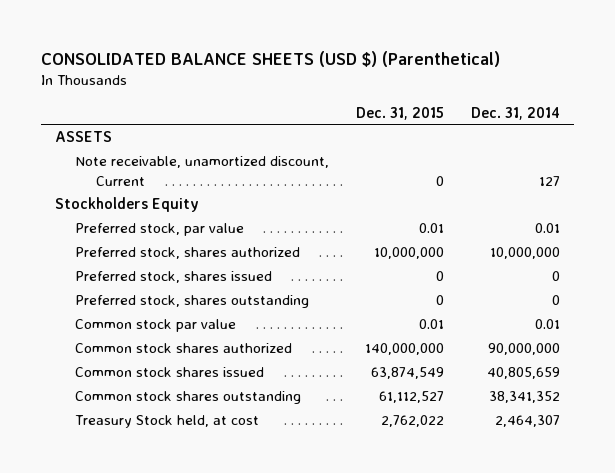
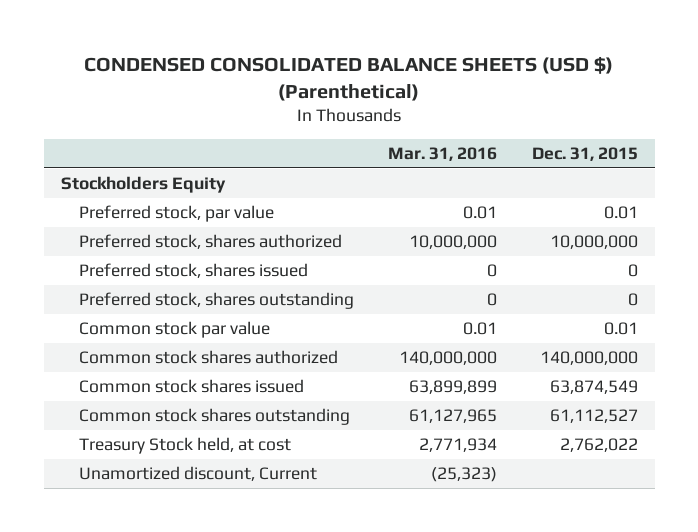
- CONSOLIDATED BALANCE SHEETS (USD $) (Parenthetical)
+ CONDENSED CONSOLIDATED BALANCE SHEETS (USD $) (Parenthetical)
- | Dec. 31, 2015 | Dec. 31, 2014
+ | Mar. 31, 2016 | Dec. 31, 2015
- ASSETS
- Note receivable, unamortized discount, Current | 0 | 127
+ Unamortized discount, Current | (25,323) |

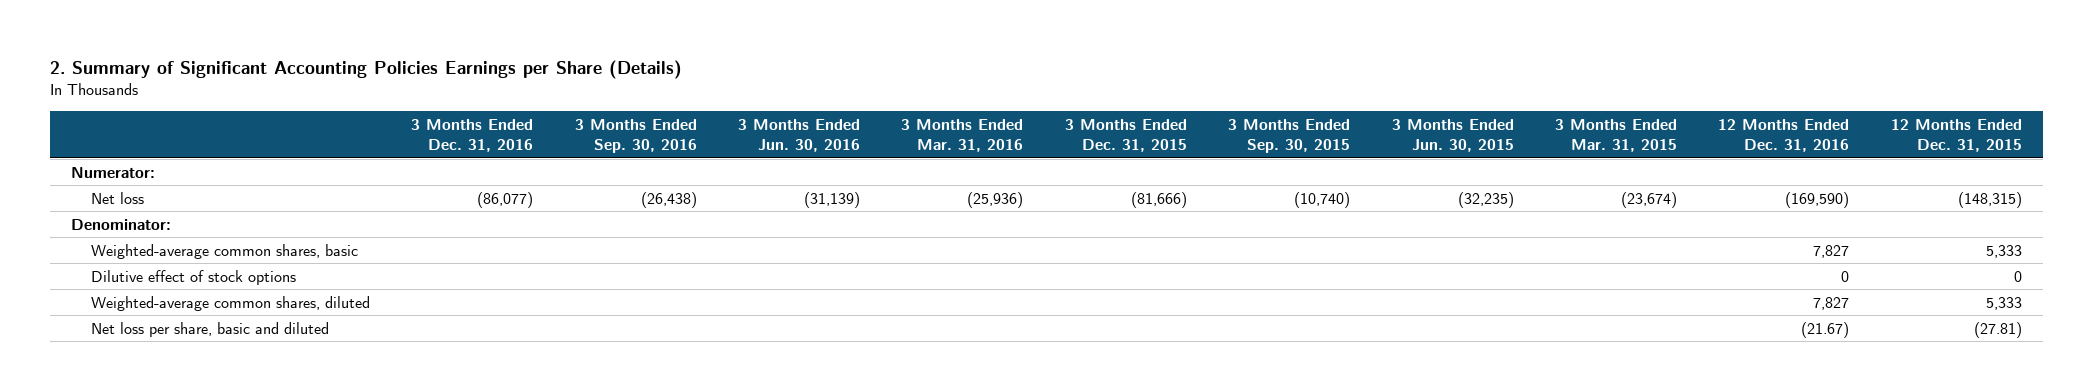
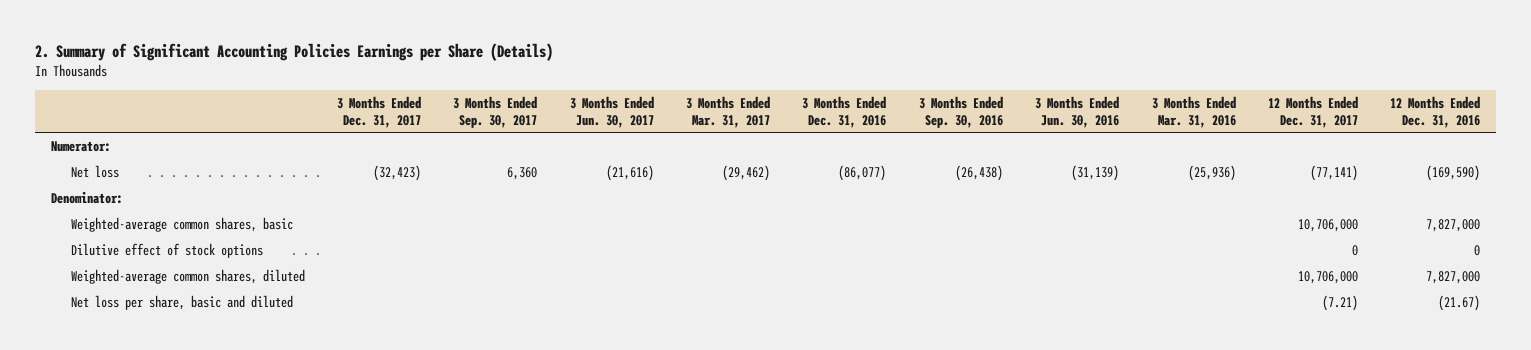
- | 3 Months Ended Dec. 31, 2016 | 3 Months Ended Sep. 30, 2016 | 3 Months Ended Jun. 30, 2016 | 3 Months Ended Mar. 31, 2016 | 3 Months Ended Dec. 31, 2015 | 3 Months Ended Sep. 30, 2015 | 3 Months Ended Jun. 30, 2015 | 3 Months Ended Mar. 31, 2015 | 12 Months Ended Dec. 31, 2016 | 12 Months Ended Dec. 31, 2015
+ | 3 Months Ended Dec. 31, 2017 | 3 Months Ended Sep. 30, 2017 | 3 Months Ended Jun. 30, 2017 | 3 Months Ended Mar. 31, 2017 | 3 Months Ended Dec. 31, 2016 | 3 Months Ended Sep. 30, 2016 | 3 Months Ended Jun. 30, 2016 | 3 Months Ended Mar. 31, 2016 | 12 Months Ended Dec. 31, 2017 | 12 Months Ended Dec. 31, 2016
- Weighted-average common shares, basic | | | | | | | | | 7,827 | 5,333
+ Weighted-average common shares, basic | | | | | | | | | 10,706,000 | 7,827,000
- Weighted-average common shares, diluted | | | | | | | | | 7,827 | 5,333
+ Weighted-average common shares, diluted | | | | | | | | | 10,706,000 | 7,827,000

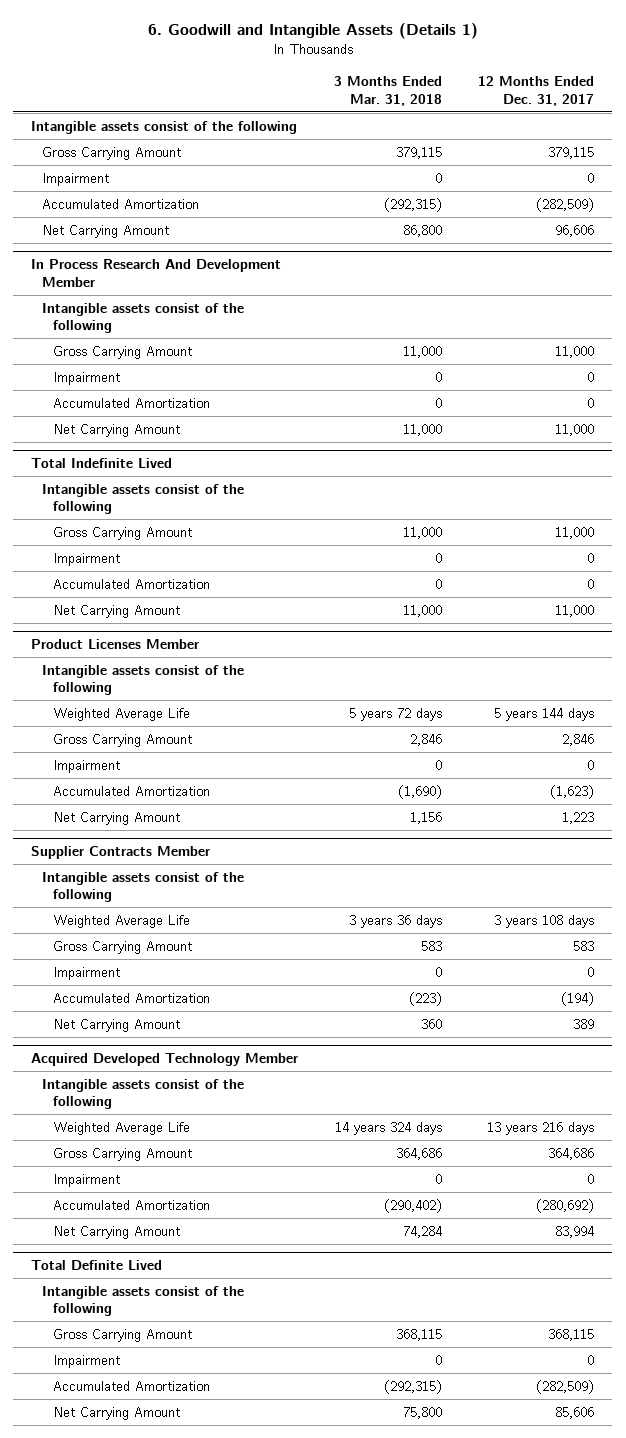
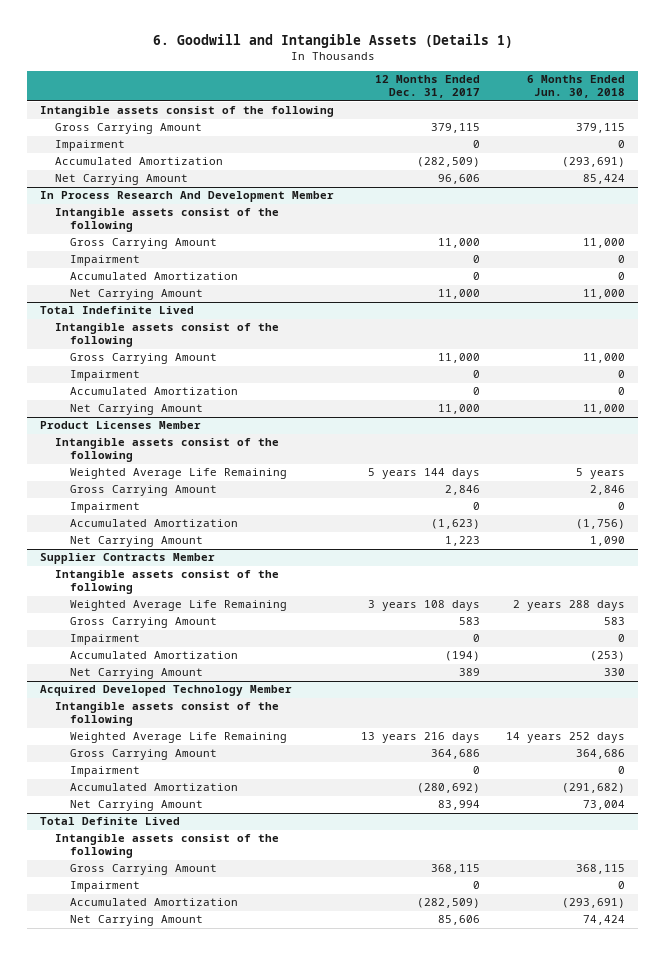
- | 3 Months Ended Mar. 31, 2018 | 12 Months Ended Dec. 31, 2017
+ | 12 Months Ended Dec. 31, 2017 | 6 Months Ended Jun. 30, 2018
@ Product Licenses Member
- Weighted Average Life | 5 years 72 days | 5 years 144 days
+ Weighted Average Life Remaining | 5 years 144 days | 5 years
@ Supplier Contracts Member
- Weighted Average Life | 3 years 36 days | 3 years 108 days
+ Weighted Average Life Remaining | 3 years 108 days | 2 years 288 days
@ Acquired Developed Technology Member
- Weighted Average Life | 14 years 324 days | 13 years 216 days
+ Weighted Average Life Remaining | 13 years 216 days | 14 years 252 days

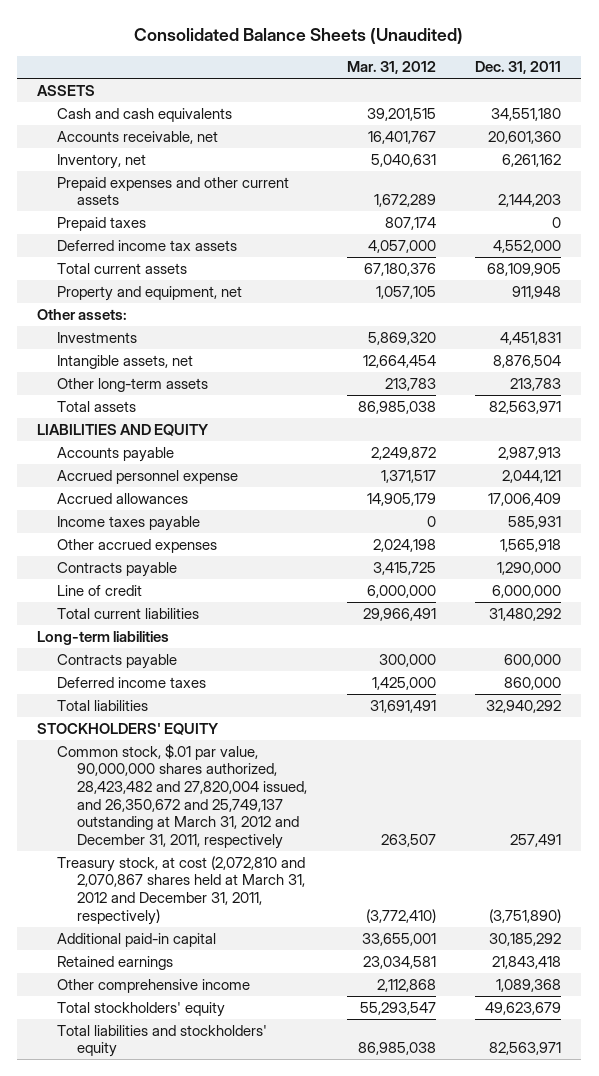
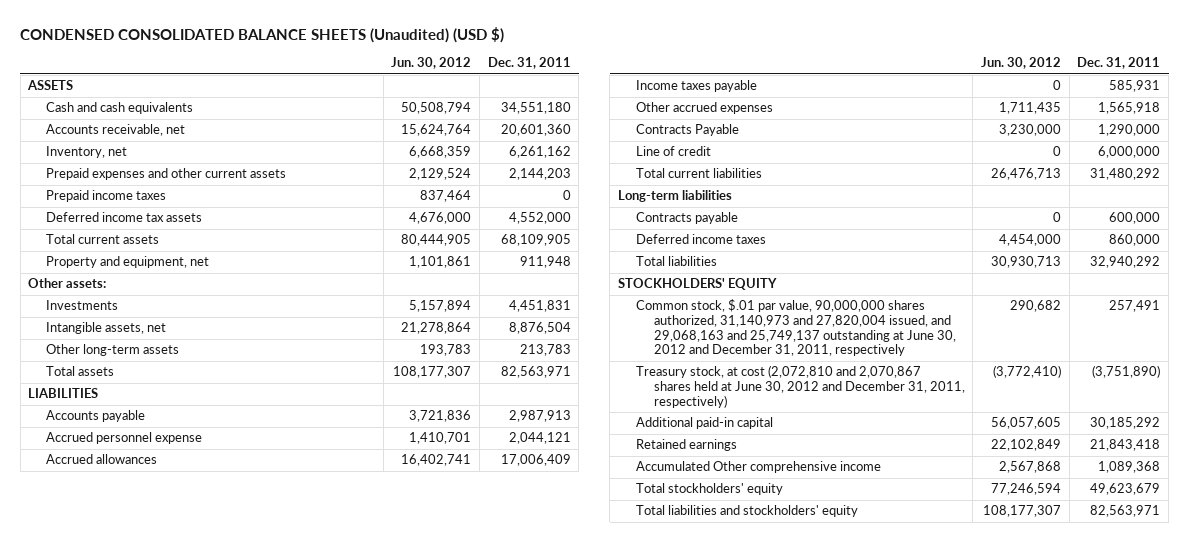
- Consolidated Balance Sheets (Unaudited)
+ CONDENSED CONSOLIDATED BALANCE SHEETS (Unaudited) (USD $)
- | Mar. 31, 2012 | Dec. 31, 2011
+ | Jun. 30, 2012 | Dec. 31, 2011
- Prepaid taxes | 807,174 | 0
+ Prepaid income taxes | 837,464 | 0
- LIABILITIES AND EQUITY
+ LIABILITIES
- Contracts payable | 3,415,725 | 1,290,000
+ Contracts Payable | 3,230,000 | 1,290,000
- Common stock, $.01 par value, 90,000,000 shares authorized, 28,423,482 and 27,820,004 issued, and 26,350,672 and 25,749,137 outstanding at March 31, 2012 and December 31, 2011, respectively | 263,507 | 257,491
- Treasury stock, at cost (2,072,810 and 2,070,867 shares held at March 31, 2012 and December 31, 2011, respectively) | (3,772,410) | (3,751,890)
+ Common stock, $.01 par value, 90,000,000 shares authorized, 31,140,973 and 27,820,004 issued, and 29,068,163 and 25,749,137 outstanding at June 30, 2012 and December 31, 2011, respectively | 290,682 | 257,491
+ Treasury stock, at cost (2,072,810 and 2,070,867 shares held at June 30, 2012 and December 31, 2011, respectively) | (3,772,410) | (3,751,890)
- Other comprehensive income | 2,112,868 | 1,089,368
+ Accumulated Other comprehensive income | 2,567,868 | 1,089,368

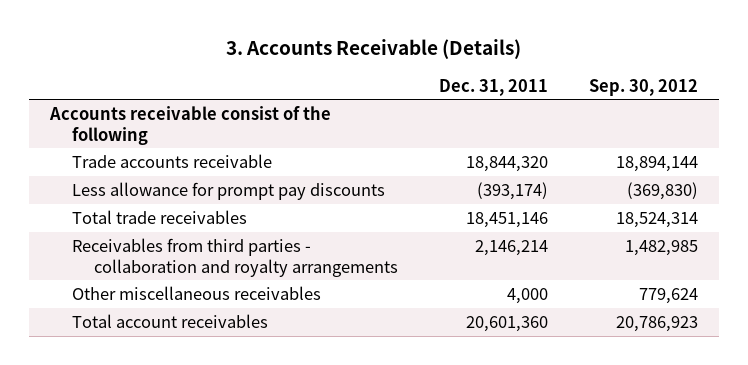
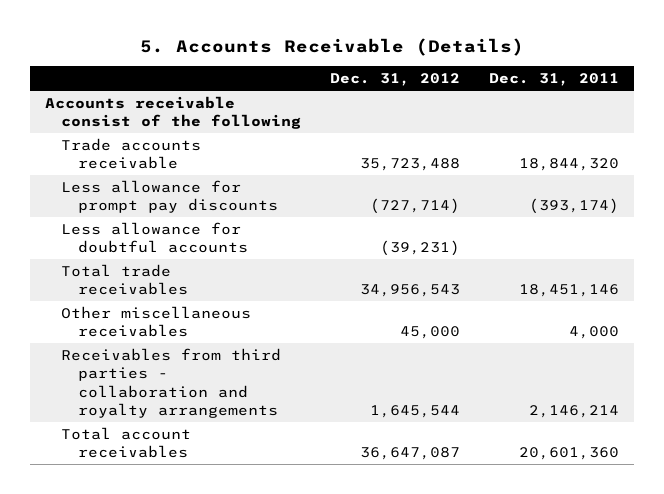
- 3. Accounts Receivable (Details)
+ 5. Accounts Receivable (Details)
- | Dec. 31, 2011 | Sep. 30, 2012
+ | Dec. 31, 2012 | Dec. 31, 2011
+ Less allowance for doubtful accounts | (39,231) |
moved down: Receivables from third parties - collaboration and royalty arrangements | 1,645,544 | 2,146,214

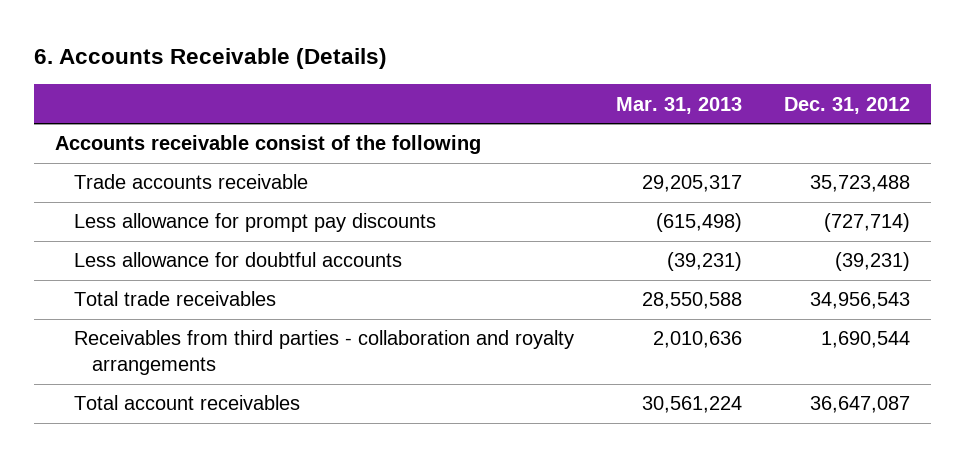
- 5. Accounts Receivable (Details)
+ 6. Accounts Receivable (Details)
- | Dec. 31, 2012 | Dec. 31, 2011
+ | Mar. 31, 2013 | Dec. 31, 2012
- Other miscellaneous receivables | 45,000 | 4,000
- Receivables from third parties - collaboration and royalty arrangements | 1,645,544 | 2,146,214
+ Receivables from third parties - collaboration and royalty arrangements | 2,010,636 | 1,690,544

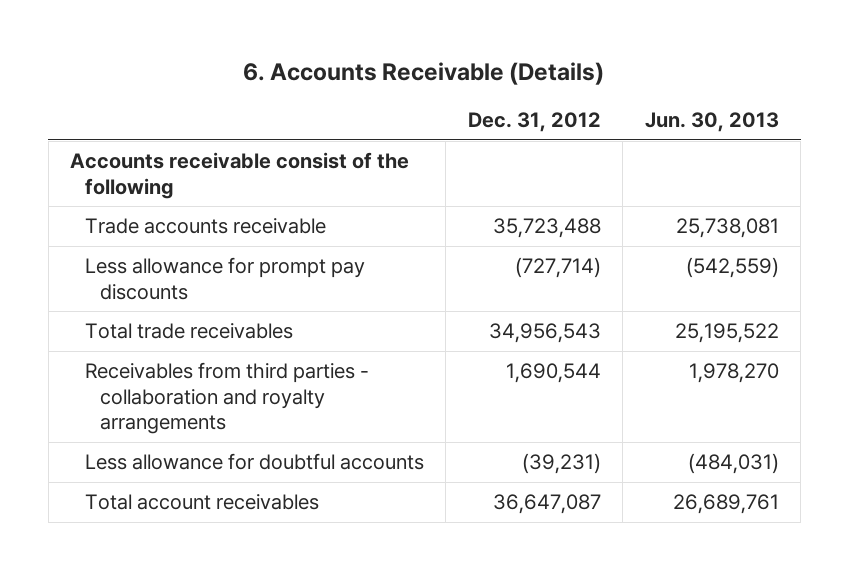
- | Mar. 31, 2013 | Dec. 31, 2012
+ | Dec. 31, 2012 | Jun. 30, 2013
moved down: Less allowance for doubtful accounts | (39,231) | (484,031)

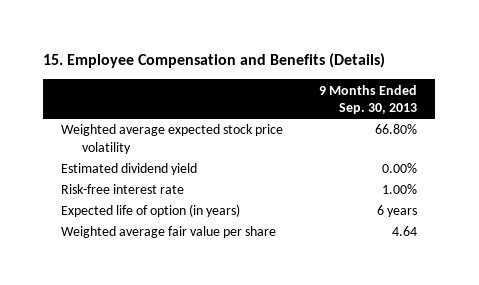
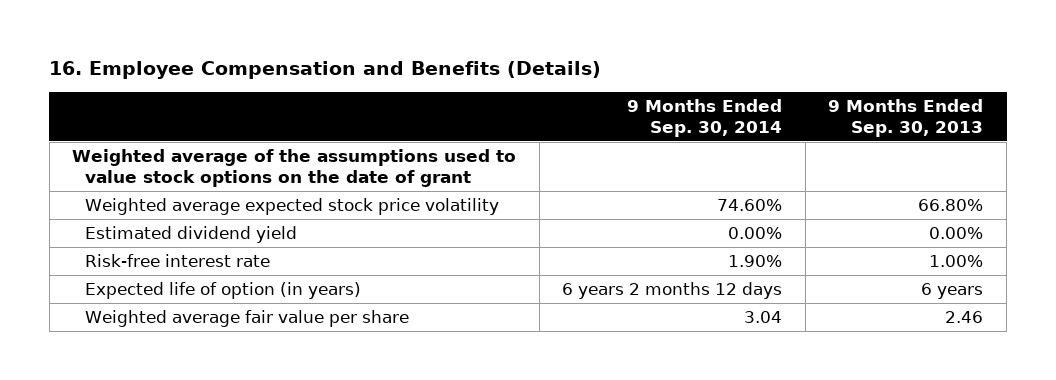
- 15. Employee Compensation and Benefits (Details)
+ 16. Employee Compensation and Benefits (Details)
- | 9 Months Ended Sep. 30, 2013
+ | 9 Months Ended Sep. 30, 2014 | 9 Months Ended Sep. 30, 2013
+ Weighted average of the assumptions used to value stock options on the date of grant
- Weighted average fair value per share | 4.64
+ Weighted average fair value per share | 3.04 | 2.46

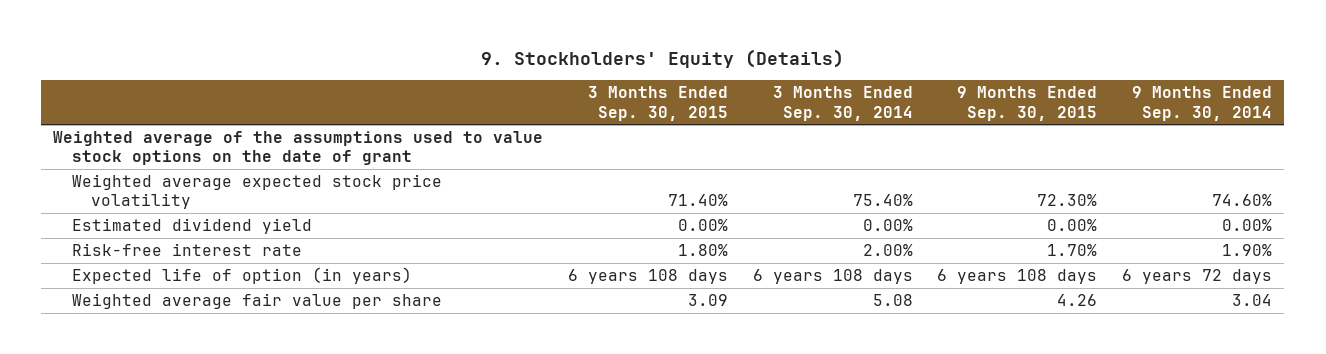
- 16. Employee Compensation and Benefits (Details)
+ 9. Stockholders' Equity (Details)
- | 9 Months Ended Sep. 30, 2014 | 9 Months Ended Sep. 30, 2013
+ | 3 Months Ended Sep. 30, 2015 | 3 Months Ended Sep. 30, 2014 | 9 Months Ended Sep. 30, 2015 | 9 Months Ended Sep. 30, 2014
- Expected life of option (in years) | 6 years 2 months 12 days | 6 years
+ Expected life of option (in years) | 6 years 108 days | 6 years 108 days | 6 years 108 days | 6 years 72 days

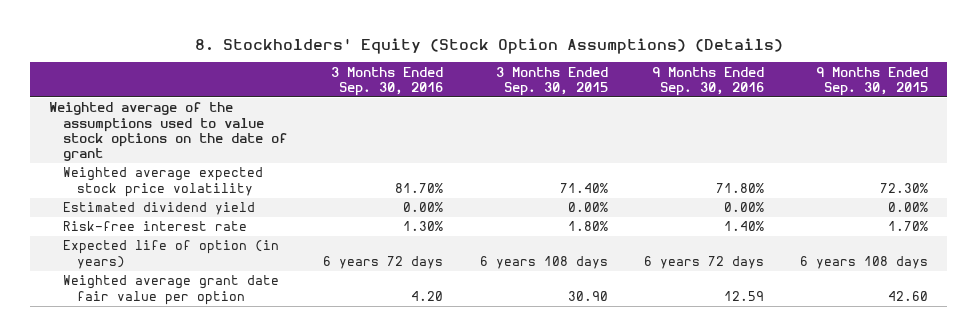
- 9. Stockholders' Equity (Details)
+ 8. Stockholders' Equity (Stock Option Assumptions) (Details)
- | 3 Months Ended Sep. 30, 2015 | 3 Months Ended Sep. 30, 2014 | 9 Months Ended Sep. 30, 2015 | 9 Months Ended Sep. 30, 2014
+ | 3 Months Ended Sep. 30, 2016 | 3 Months Ended Sep. 30, 2015 | 9 Months Ended Sep. 30, 2016 | 9 Months Ended Sep. 30, 2015
- Weighted average fair value per share | 3.09 | 5.08 | 4.26 | 3.04
+ Weighted average grant date fair value per option | 4.20 | 30.90 | 12.59 | 42.60

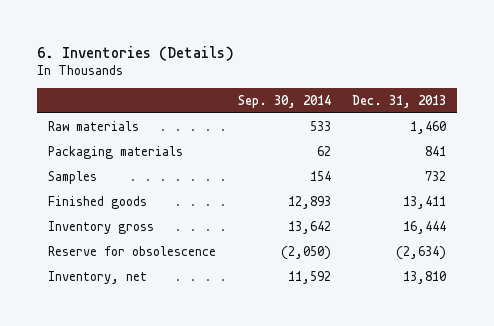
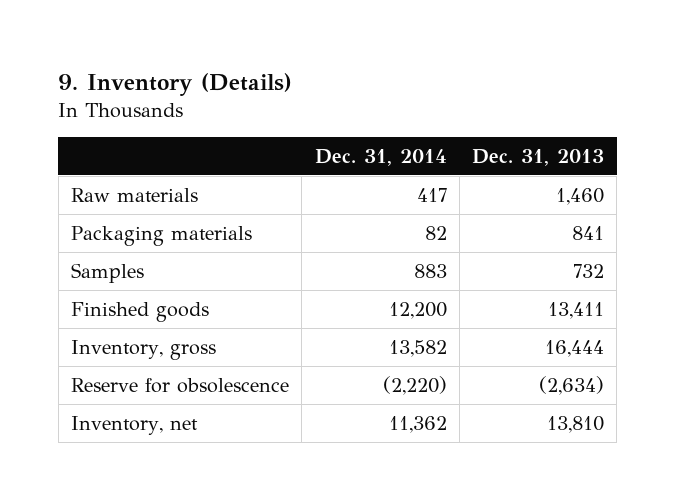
- 6. Inventories (Details)
+ 9. Inventory (Details)
- | Sep. 30, 2014 | Dec. 31, 2013
+ | Dec. 31, 2014 | Dec. 31, 2013
- Inventory gross | 13,642 | 16,444
+ Inventory, gross | 13,582 | 16,444

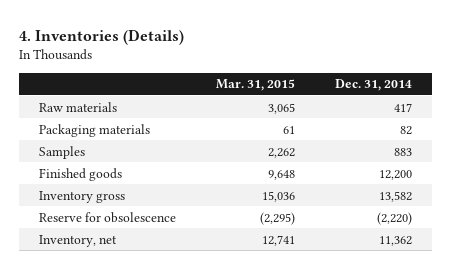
- 9. Inventory (Details)
+ 4. Inventories (Details)
- | Dec. 31, 2014 | Dec. 31, 2013
+ | Mar. 31, 2015 | Dec. 31, 2014
- Inventory, gross | 13,582 | 16,444
+ Inventory gross | 15,036 | 13,582

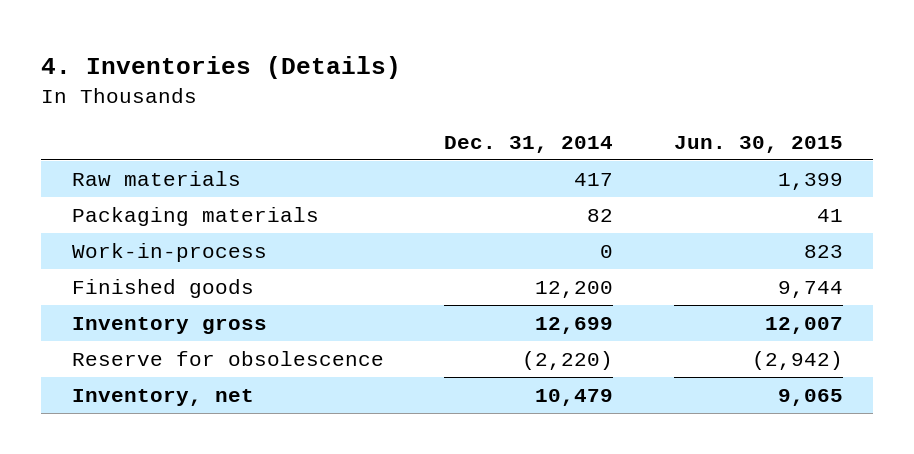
- | Mar. 31, 2015 | Dec. 31, 2014
+ | Dec. 31, 2014 | Jun. 30, 2015
- Samples | 2,262 | 883
+ Work-in-process | 0 | 823
- Inventory gross | 15,036 | 13,582
+ Inventory gross | 12,699 | 12,007
- Inventory, net | 12,741 | 11,362
+ Inventory, net | 10,479 | 9,065

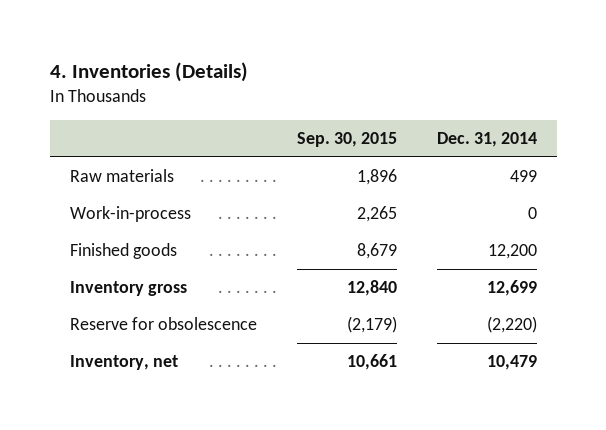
- | Dec. 31, 2014 | Jun. 30, 2015
+ | Sep. 30, 2015 | Dec. 31, 2014
- Raw materials | 417 | 1,399
- Packaging materials | 82 | 41
+ Raw materials | 1,896 | 499

